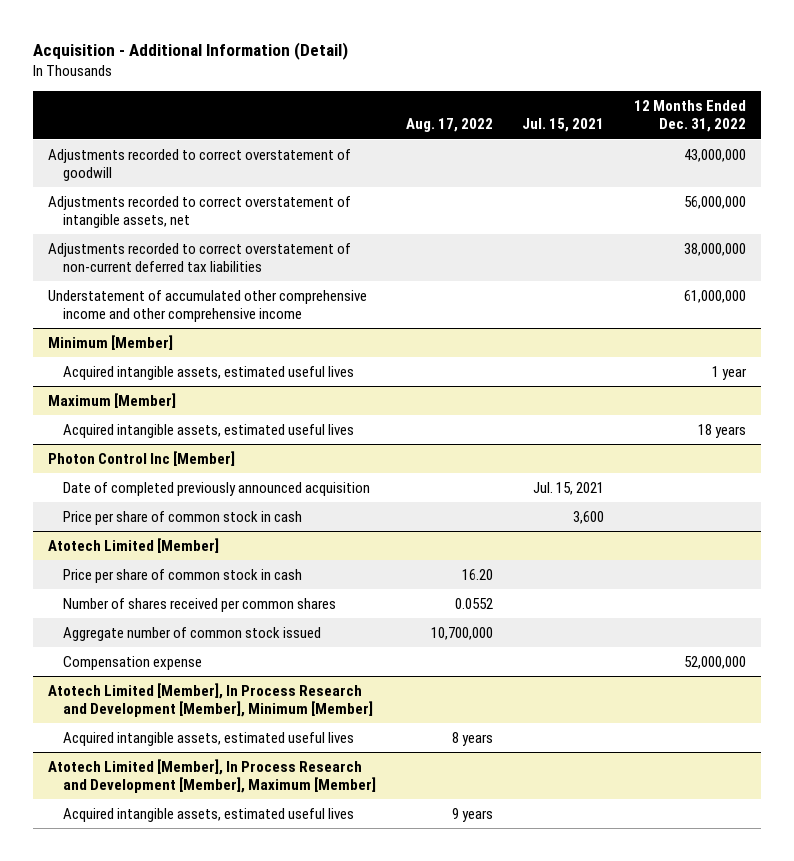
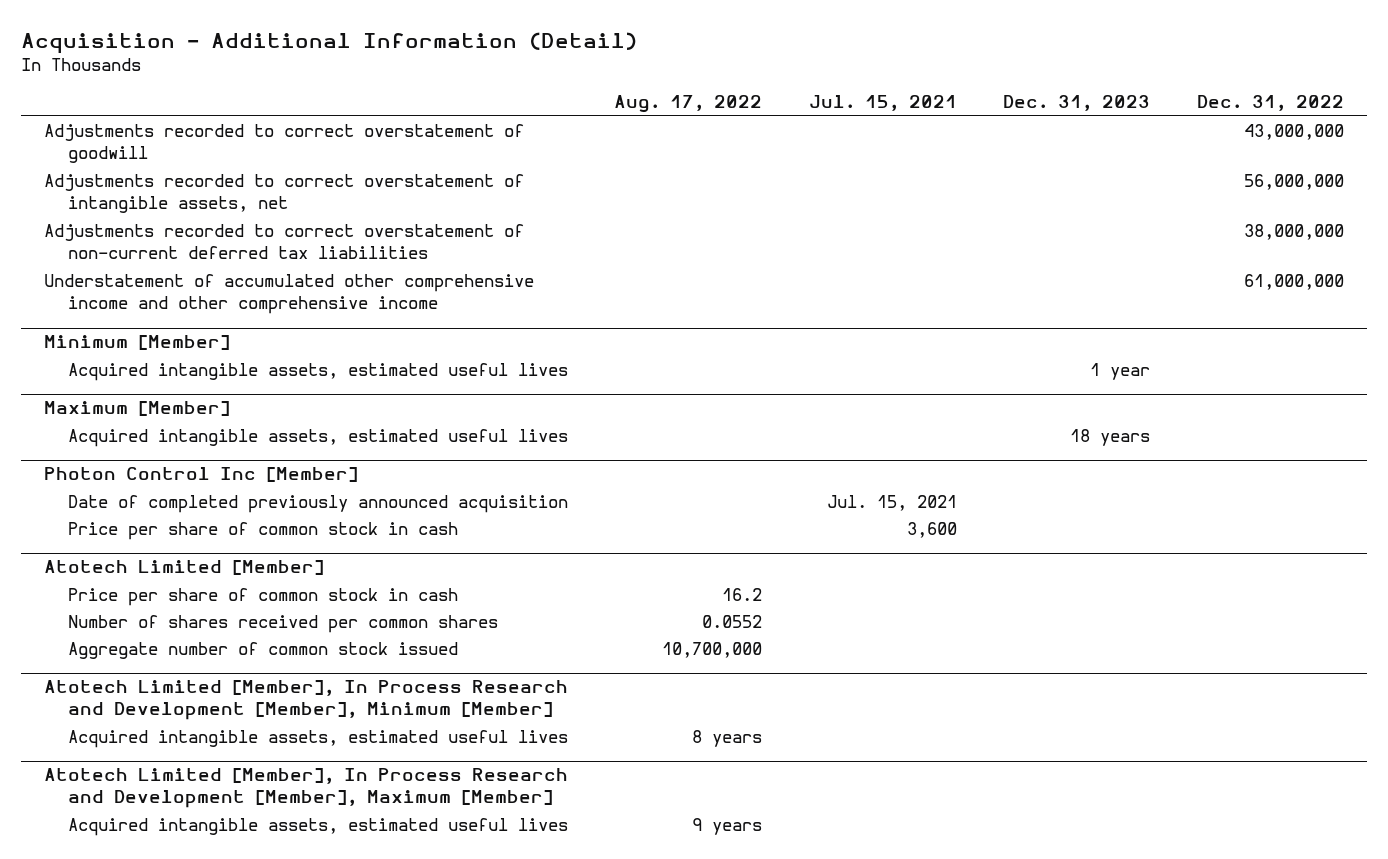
- | Aug. 17, 2022 | Jul. 15, 2021 | 12 Months Ended Dec. 31, 2022
+ | Aug. 17, 2022 | Jul. 15, 2021 | Dec. 31, 2023 | Dec. 31, 2022
@ Atotech Limited [Member]
- Price per share of common stock in cash | 16.20 | |
+ Price per share of common stock in cash | 16.2 | | |
- Compensation expense | | | 52,000,000

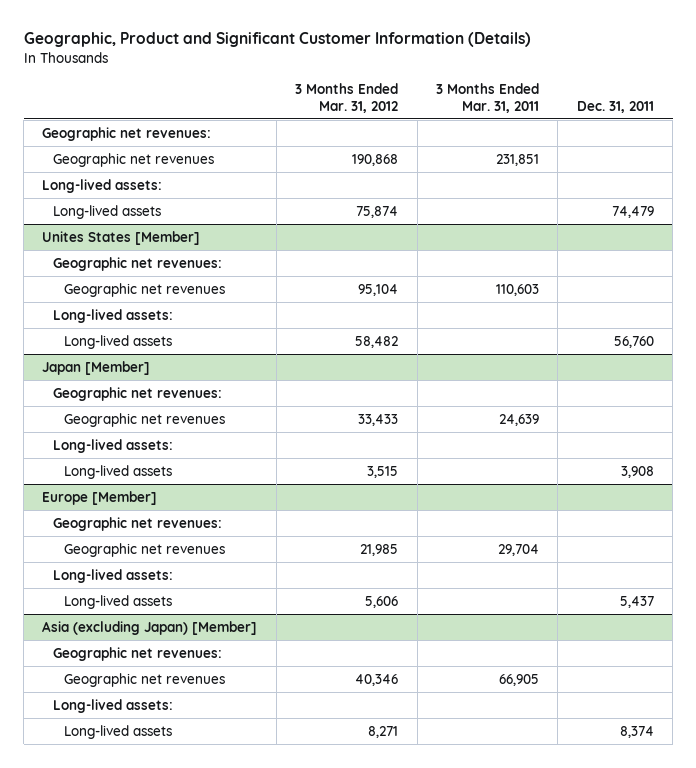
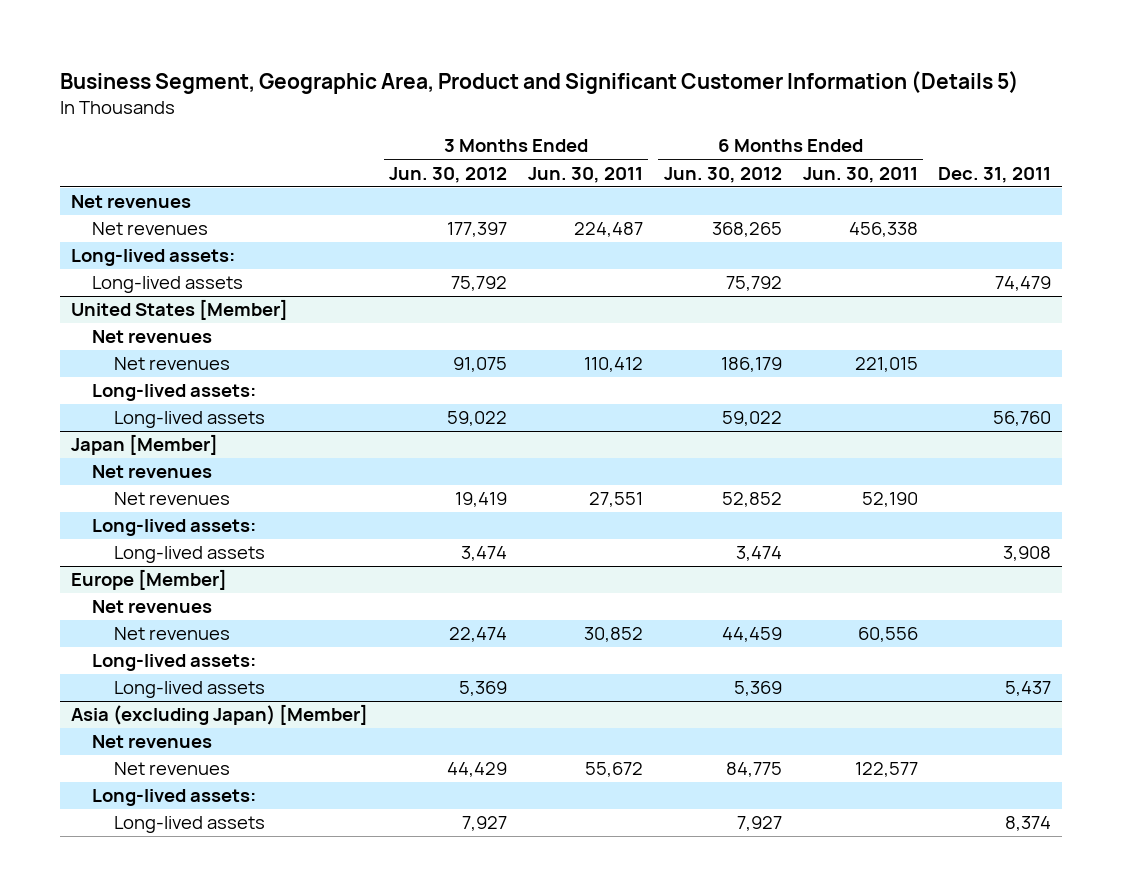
- Geographic, Product and Significant Customer Information (Details)
+ Business Segment, Geographic Area, Product and Significant Customer Information (Details 5)
- | 3 Months Ended Mar. 31, 2012 | 3 Months Ended Mar. 31, 2011 | Dec. 31, 2011
+ | 3 Months Ended Jun. 30, 2012 | 3 Months Ended Jun. 30, 2011 | 6 Months Ended Jun. 30, 2012 | 6 Months Ended Jun. 30, 2011 | Dec. 31, 2011
- Geographic net revenues:
- Geographic net revenues | 190,868 | 231,851 |
+ Net revenues
+ Net revenues | 177,397 | 224,487 | 368,265 | 456,338 |
- Unites States [Member]
- Geographic net revenues:
- Geographic net revenues | 95,104 | 110,603 |
+ United States [Member]
+ Net revenues
+ Net revenues | 91,075 | 110,412 | 186,179 | 221,015 |
@ Japan [Member]
- Geographic net revenues:
- Geographic net revenues | 33,433 | 24,639 |
+ Net revenues
+ Net revenues | 19,419 | 27,551 | 52,852 | 52,190 |
@ Europe [Member]
- Geographic net revenues:
- Geographic net revenues | 21,985 | 29,704 |
+ Net revenues
+ Net revenues | 22,474 | 30,852 | 44,459 | 60,556 |
@ Asia (excluding Japan) [Member]
- Geographic net revenues:
- Geographic net revenues | 40,346 | 66,905 |
+ Net revenues
+ Net revenues | 44,429 | 55,672 | 84,775 | 122,577 |

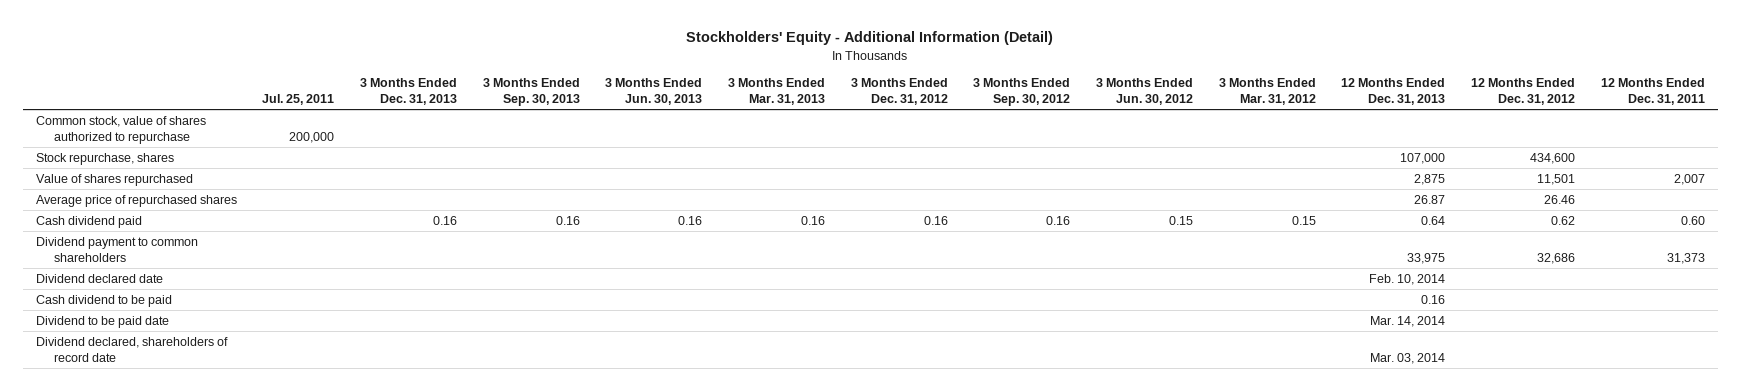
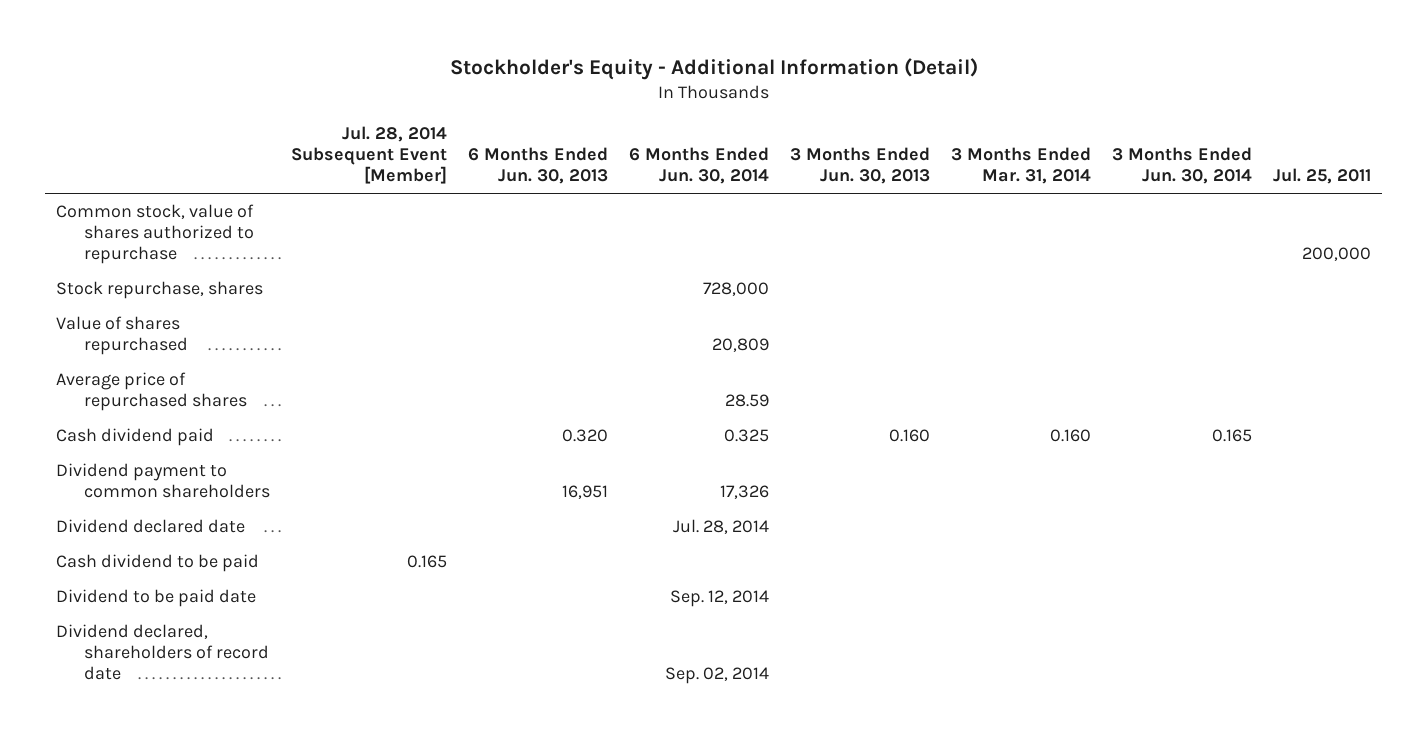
- Stockholders' Equity - Additional Information (Detail)
+ Stockholder's Equity - Additional Information (Detail)
- | Jul. 25, 2011 | 3 Months Ended Dec. 31, 2013 | 3 Months Ended Sep. 30, 2013 | 3 Months Ended Jun. 30, 2013 | 3 Months Ended Mar. 31, 2013 | 3 Months Ended Dec. 31, 2012 | 3 Months Ended Sep. 30, 2012 | 3 Months Ended Jun. 30, 2012 | 3 Months Ended Mar. 31, 2012 | 12 Months Ended Dec. 31, 2013 | 12 Months Ended Dec. 31, 2012 | 12 Months Ended Dec. 31, 2011
+ | Jul. 28, 2014 Subsequent Event [Member] | 6 Months Ended Jun. 30, 2013 | 6 Months Ended Jun. 30, 2014 | 3 Months Ended Jun. 30, 2013 | 3 Months Ended Mar. 31, 2014 | 3 Months Ended Jun. 30, 2014 | Jul. 25, 2011
- Cash dividend paid | | 0.16 | 0.16 | 0.16 | 0.16 | 0.16 | 0.16 | 0.15 | 0.15 | 0.64 | 0.62 | 0.60
+ Cash dividend paid | | 0.320 | 0.325 | 0.160 | 0.160 | 0.165 |

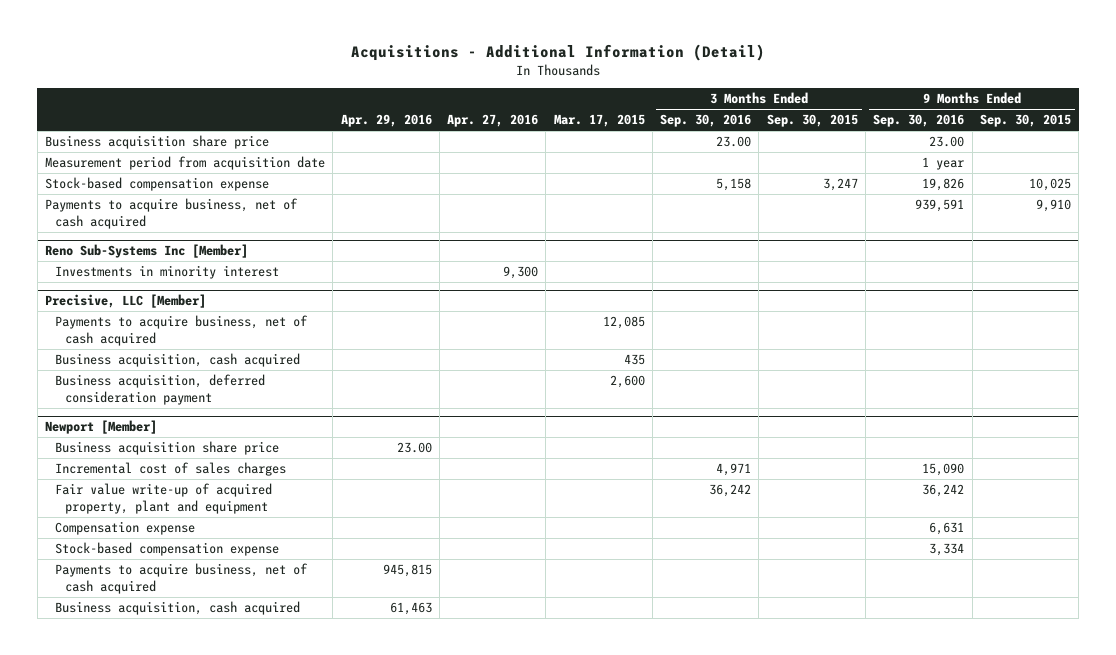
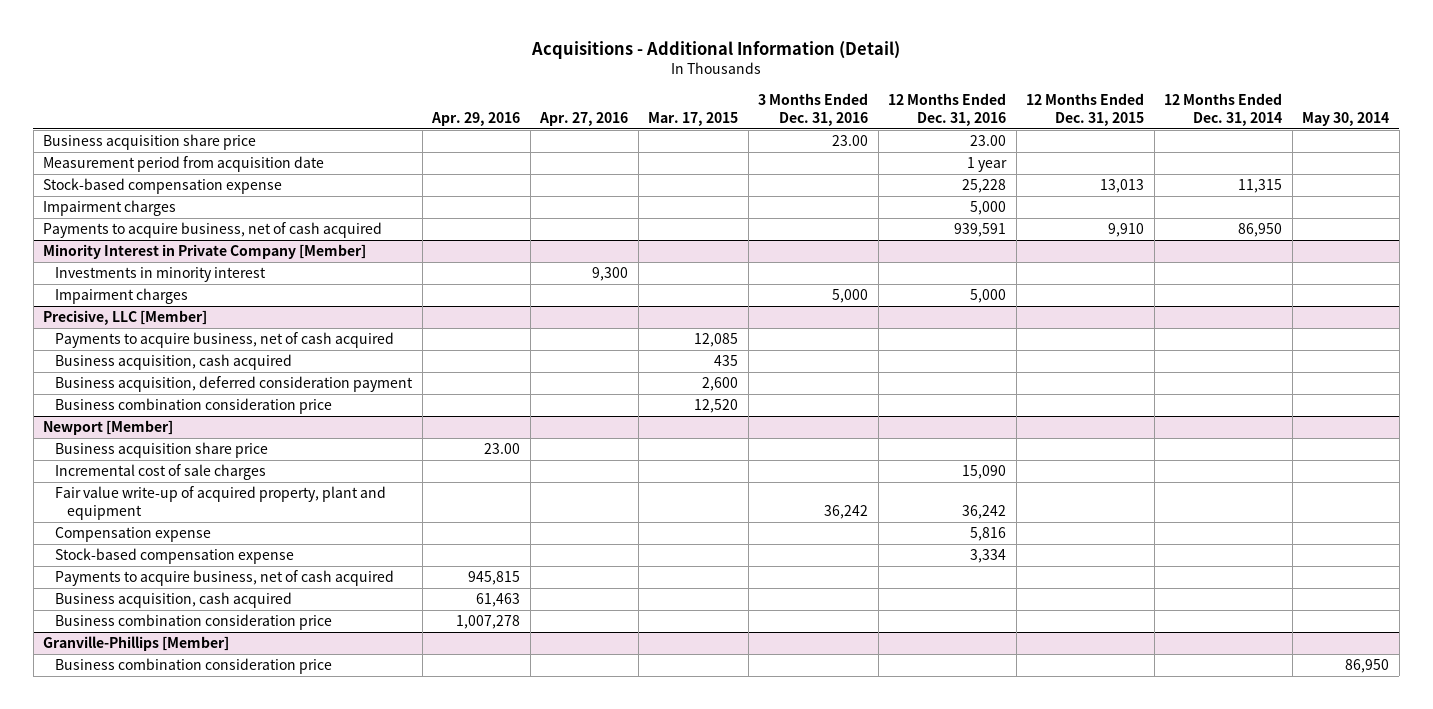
- | Apr. 29, 2016 | Apr. 27, 2016 | Mar. 17, 2015 | 3 Months Ended Sep. 30, 2016 | 3 Months Ended Sep. 30, 2015 | 9 Months Ended Sep. 30, 2016 | 9 Months Ended Sep. 30, 2015
+ | Apr. 29, 2016 | Apr. 27, 2016 | Mar. 17, 2015 | 3 Months Ended Dec. 31, 2016 | 12 Months Ended Dec. 31, 2016 | 12 Months Ended Dec. 31, 2015 | 12 Months Ended Dec. 31, 2014 | May 30, 2014
+ Impairment charges | | | | | 5,000 | | |
- Reno Sub-Systems Inc [Member]
+ Minority Interest in Private Company [Member]
+ Impairment charges | | | | 5,000 | 5,000 | | |
@ Precisive, LLC [Member]
+ Business combination consideration price | | | 12,520 | | | | |
@ Newport [Member]
- Incremental cost of sales charges | | | | 4,971 | | 15,090 |
+ Incremental cost of sale charges | | | | | 15,090 | | |
+ Business combination consideration price | 1,007,278 | | | | | | |
+ Granville-Phillips [Member]
+ Business combination consideration price | | | | | | | | 86,950

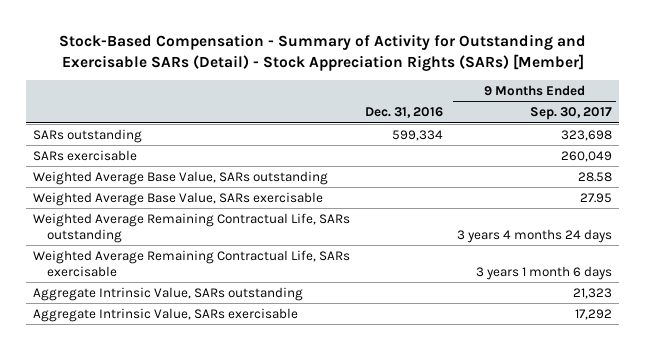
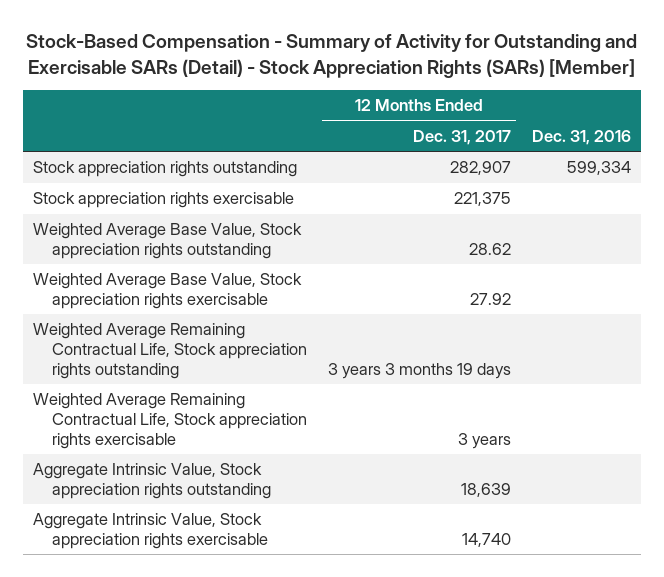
- | Dec. 31, 2016 | 9 Months Ended Sep. 30, 2017
+ | 12 Months Ended Dec. 31, 2017 | Dec. 31, 2016
- SARs outstanding | 599,334 | 323,698
- SARs exercisable | | 260,049
- Weighted Average Base Value, SARs outstanding | | 28.58
- Weighted Average Base Value, SARs exercisable | | 27.95
- Weighted Average Remaining Contractual Life, SARs outstanding | | 3 years 4 months 24 days
- Weighted Average Remaining Contractual Life, SARs exercisable | | 3 years 1 month 6 days
- Aggregate Intrinsic Value, SARs outstanding | | 21,323
- Aggregate Intrinsic Value, SARs exercisable | | 17,292
+ Stock appreciation rights outstanding | 282,907 | 599,334
+ Stock appreciation rights exercisable | 221,375 |
+ Weighted Average Base Value, Stock appreciation rights outstanding | 28.62 |
+ Weighted Average Base Value, Stock appreciation rights exercisable | 27.92 |
+ Weighted Average Remaining Contractual Life, Stock appreciation rights outstanding | 3 years 3 months 19 days |
+ Weighted Average Remaining Contractual Life, Stock appreciation rights exercisable | 3 years |
+ Aggregate Intrinsic Value, Stock appreciation rights outstanding | 18,639 |
+ Aggregate Intrinsic Value, Stock appreciation rights exercisable | 14,740 |

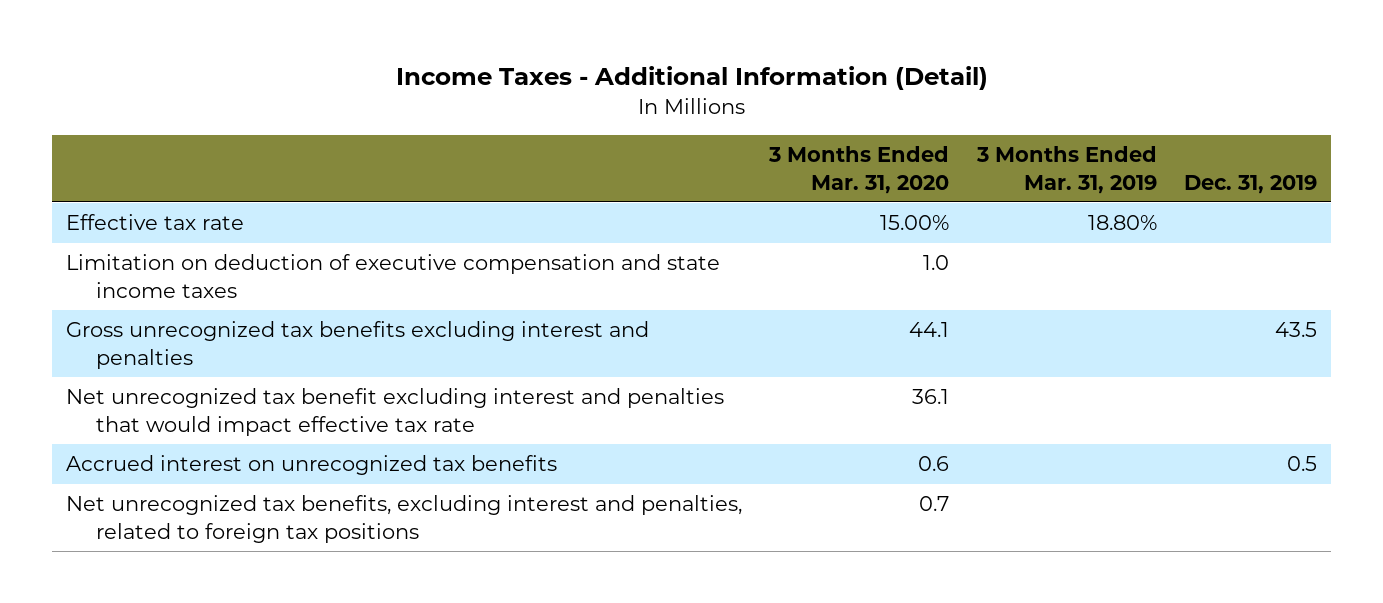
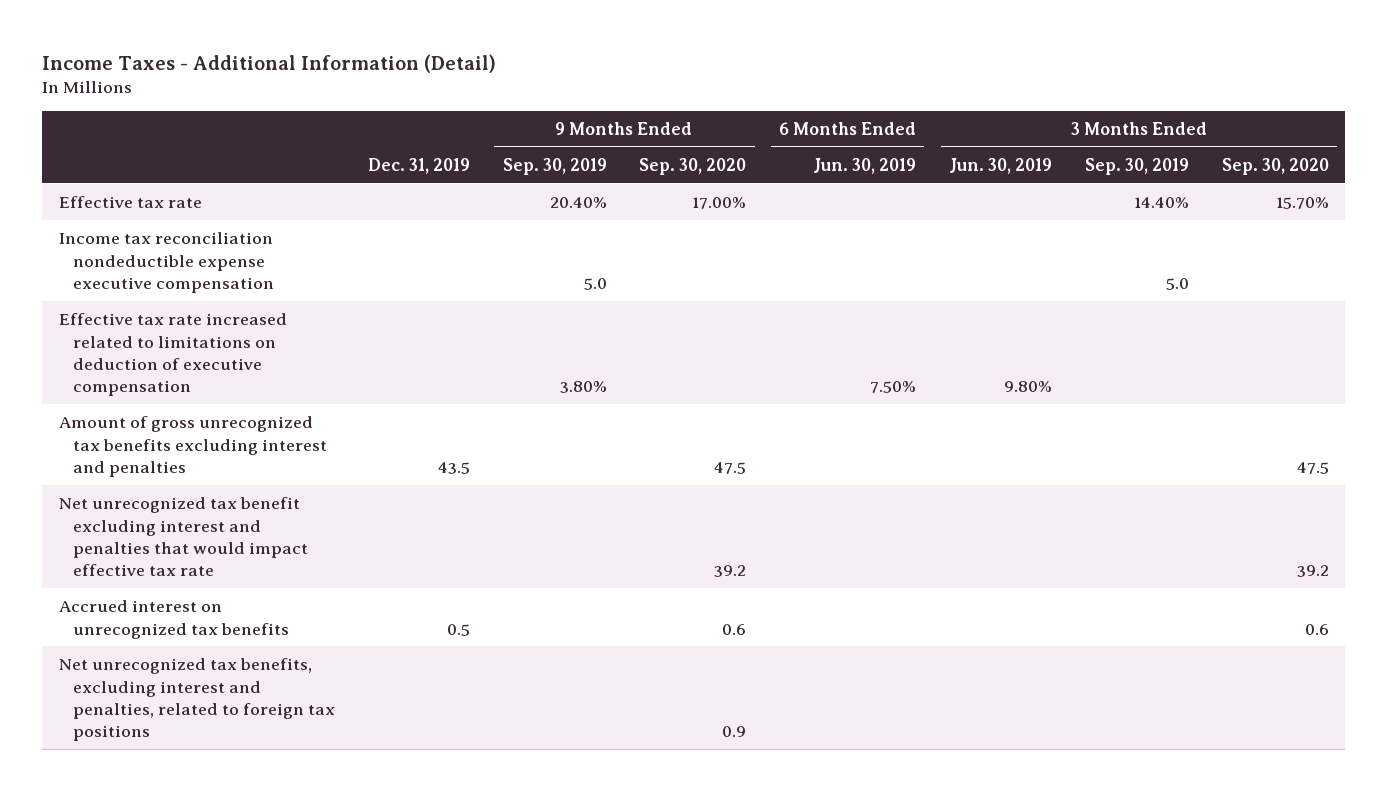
- | 3 Months Ended Mar. 31, 2020 | 3 Months Ended Mar. 31, 2019 | Dec. 31, 2019
+ | Dec. 31, 2019 | 9 Months Ended Sep. 30, 2019 | 9 Months Ended Sep. 30, 2020 | 6 Months Ended Jun. 30, 2019 | 3 Months Ended Jun. 30, 2019 | 3 Months Ended Sep. 30, 2019 | 3 Months Ended Sep. 30, 2020
- Limitation on deduction of executive compensation and state income taxes | 1.0 | |
- Gross unrecognized tax benefits excluding interest and penalties | 44.1 | | 43.5
+ Income tax reconciliation nondeductible expense executive compensation | | 5.0 | | | | 5.0 |
+ Effective tax rate increased related to limitations on deduction of executive compensation | | 3.80% | | 7.50% | 9.80% | |
+ Amount of gross unrecognized tax benefits excluding interest and penalties | 43.5 | | 47.5 | | | | 47.5

